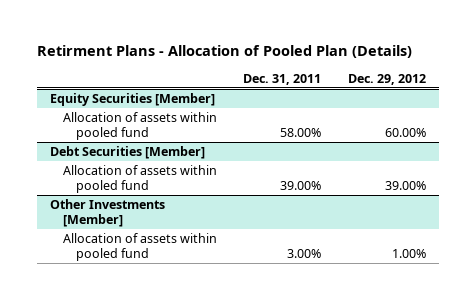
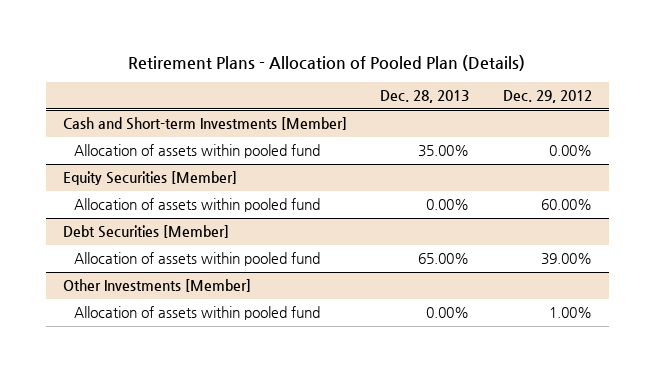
- Retirment Plans - Allocation of Pooled Plan (Details)
+ Retirement Plans - Allocation of Pooled Plan (Details)
- | Dec. 31, 2011 | Dec. 29, 2012
+ | Dec. 28, 2013 | Dec. 29, 2012
+ Cash and Short-term Investments [Member]
+ Allocation of assets within pooled fund | 35.00% | 0.00%

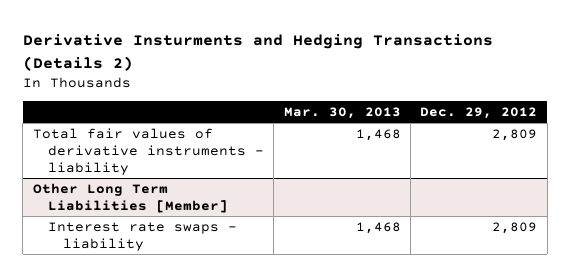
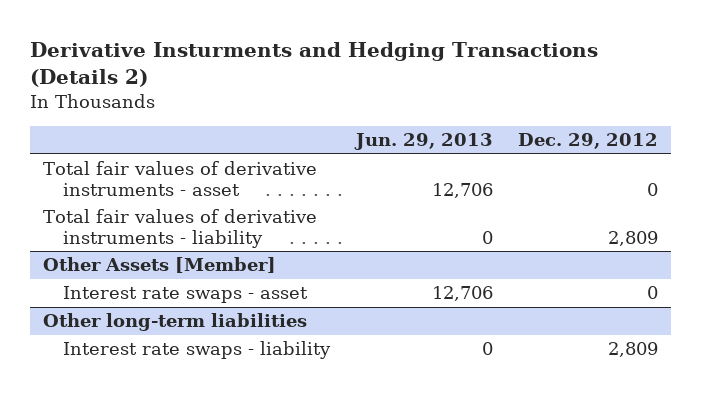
- | Mar. 30, 2013 | Dec. 29, 2012
+ | Jun. 29, 2013 | Dec. 29, 2012
+ Total fair values of derivative instruments - asset | 12,706 | 0
- Other Long Term Liabilities [Member]
+ Other Assets [Member]
+ Interest rate swaps - asset | 12,706 | 0
+ Other long-term liabilities

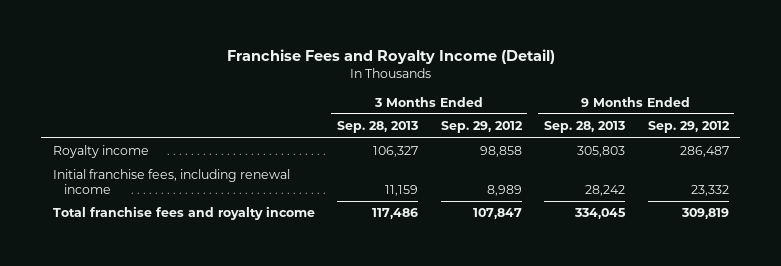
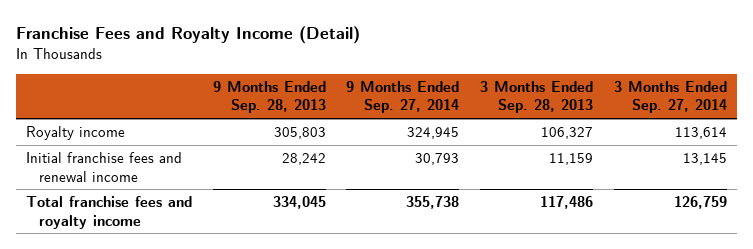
- | 3 Months Ended Sep. 28, 2013 | 3 Months Ended Sep. 29, 2012 | 9 Months Ended Sep. 28, 2013 | 9 Months Ended Sep. 29, 2012
+ | 9 Months Ended Sep. 28, 2013 | 9 Months Ended Sep. 27, 2014 | 3 Months Ended Sep. 28, 2013 | 3 Months Ended Sep. 27, 2014
- Initial franchise fees, including renewal income | 11,159 | 8,989 | 28,242 | 23,332
+ Initial franchise fees and renewal income | 28,242 | 30,793 | 11,159 | 13,145

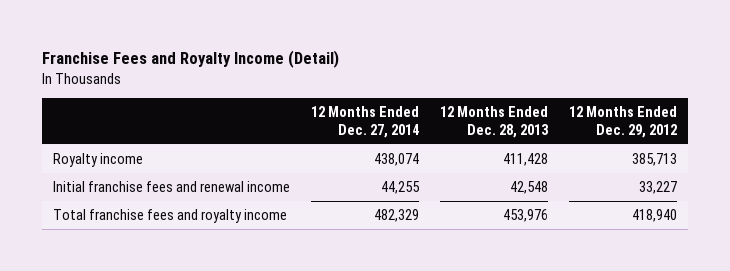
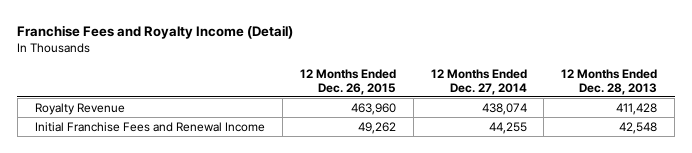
- | 12 Months Ended Dec. 27, 2014 | 12 Months Ended Dec. 28, 2013 | 12 Months Ended Dec. 29, 2012
+ | 12 Months Ended Dec. 26, 2015 | 12 Months Ended Dec. 27, 2014 | 12 Months Ended Dec. 28, 2013
- Royalty income | 438,074 | 411,428 | 385,713
- Initial franchise fees and renewal income | 44,255 | 42,548 | 33,227
- Total franchise fees and royalty income | 482,329 | 453,976 | 418,940
+ Royalty Revenue | 463,960 | 438,074 | 411,428
+ Initial Franchise Fees and Renewal Income | 49,262 | 44,255 | 42,548

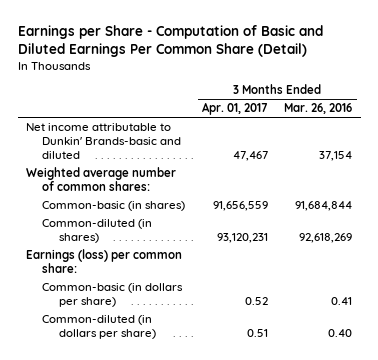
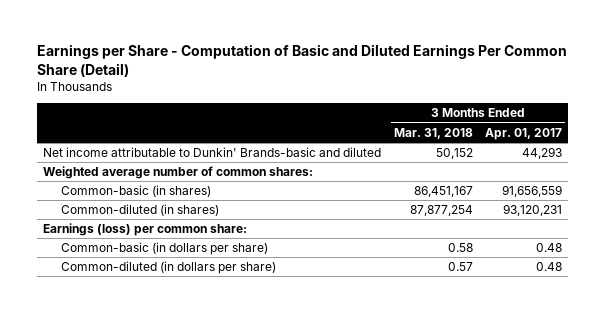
- | 3 Months Ended Apr. 01, 2017 | 3 Months Ended Mar. 26, 2016
+ | 3 Months Ended Mar. 31, 2018 | 3 Months Ended Apr. 01, 2017
- Net income attributable to Dunkin' Brands-basic and diluted | 47,467 | 37,154
+ Net income attributable to Dunkin' Brands-basic and diluted | 50,152 | 44,293
- Common-basic (in dollars per share) | 0.52 | 0.41
- Common-diluted (in dollars per share) | 0.51 | 0.40
+ Common-basic (in dollars per share) | 0.58 | 0.48
+ Common-diluted (in dollars per share) | 0.57 | 0.48

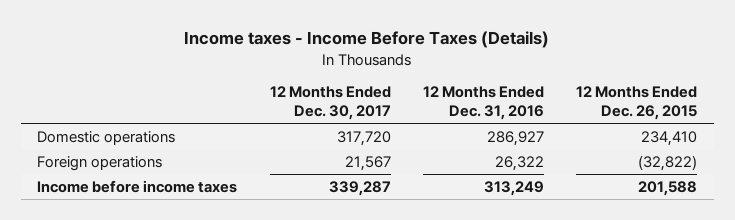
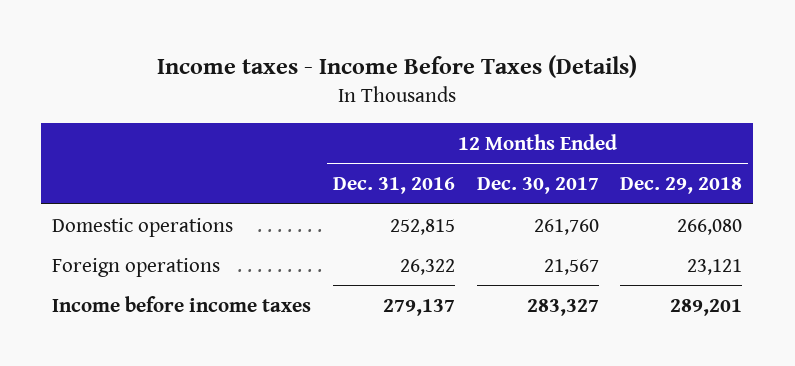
- | 12 Months Ended Dec. 30, 2017 | 12 Months Ended Dec. 31, 2016 | 12 Months Ended Dec. 26, 2015
+ | 12 Months Ended Dec. 31, 2016 | 12 Months Ended Dec. 30, 2017 | 12 Months Ended Dec. 29, 2018
- Domestic operations | 317,720 | 286,927 | 234,410
+ Domestic operations | 252,815 | 261,760 | 266,080
- Income before income taxes | 339,287 | 313,249 | 201,588
+ Income before income taxes | 279,137 | 283,327 | 289,201

